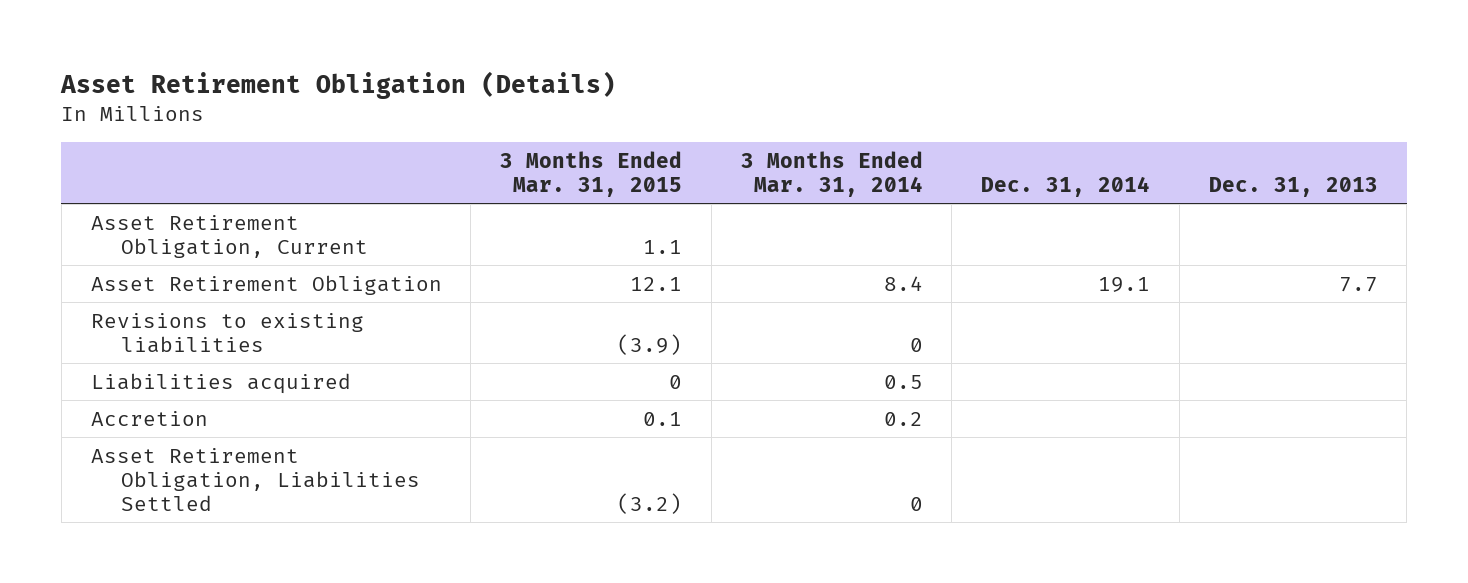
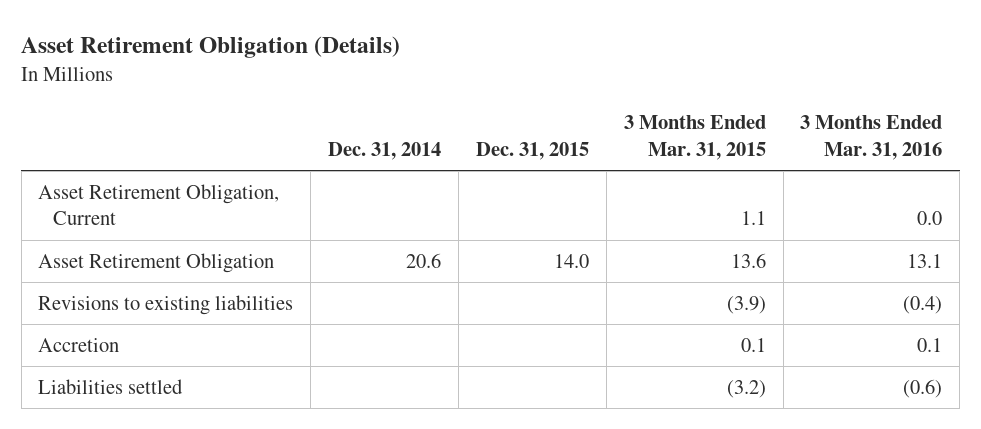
- | 3 Months Ended Mar. 31, 2015 | 3 Months Ended Mar. 31, 2014 | Dec. 31, 2014 | Dec. 31, 2013
+ | Dec. 31, 2014 | Dec. 31, 2015 | 3 Months Ended Mar. 31, 2015 | 3 Months Ended Mar. 31, 2016
- Asset Retirement Obligation | 12.1 | 8.4 | 19.1 | 7.7
+ Asset Retirement Obligation | 20.6 | 14.0 | 13.6 | 13.1
- Liabilities acquired | 0 | 0.5 | |
- Asset Retirement Obligation, Liabilities Settled | (3.2) | 0 | |
+ Liabilities settled | | | (3.2) | (0.6)

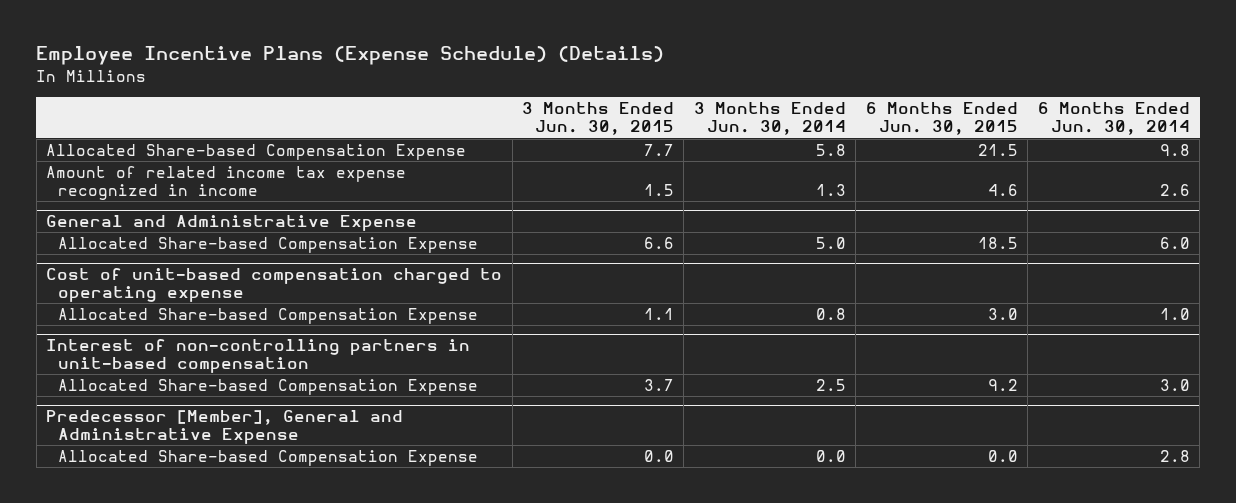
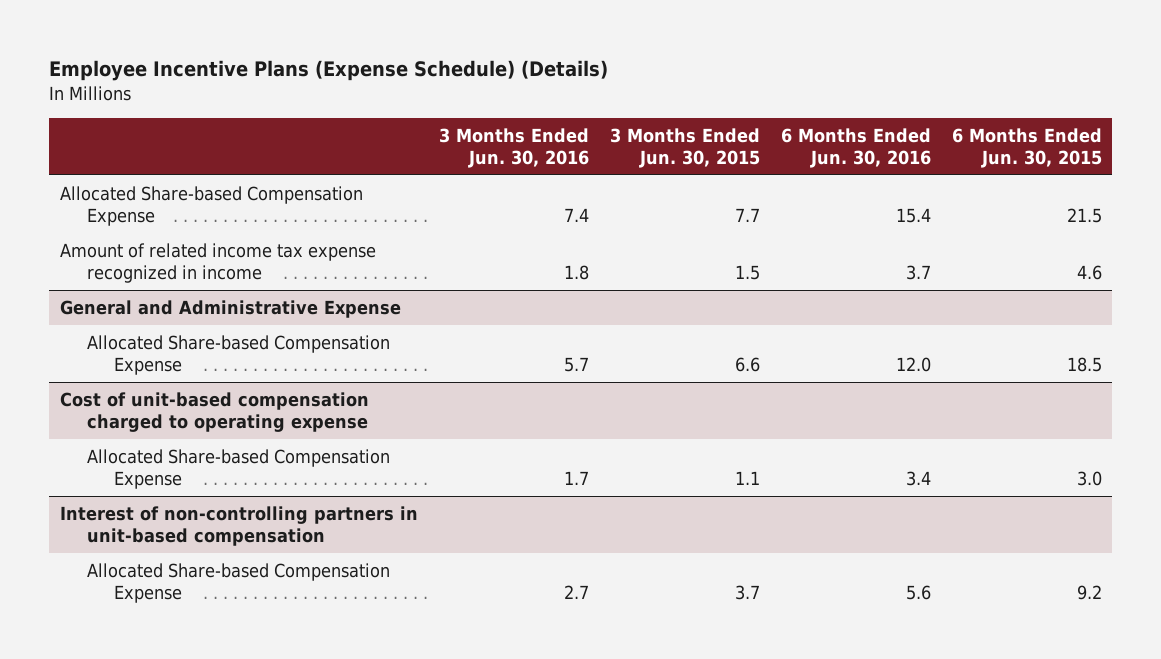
- | 3 Months Ended Jun. 30, 2015 | 3 Months Ended Jun. 30, 2014 | 6 Months Ended Jun. 30, 2015 | 6 Months Ended Jun. 30, 2014
+ | 3 Months Ended Jun. 30, 2016 | 3 Months Ended Jun. 30, 2015 | 6 Months Ended Jun. 30, 2016 | 6 Months Ended Jun. 30, 2015
- Predecessor [Member], General and Administrative Expense
- Allocated Share-based Compensation Expense | 0.0 | 0.0 | 0.0 | 2.8

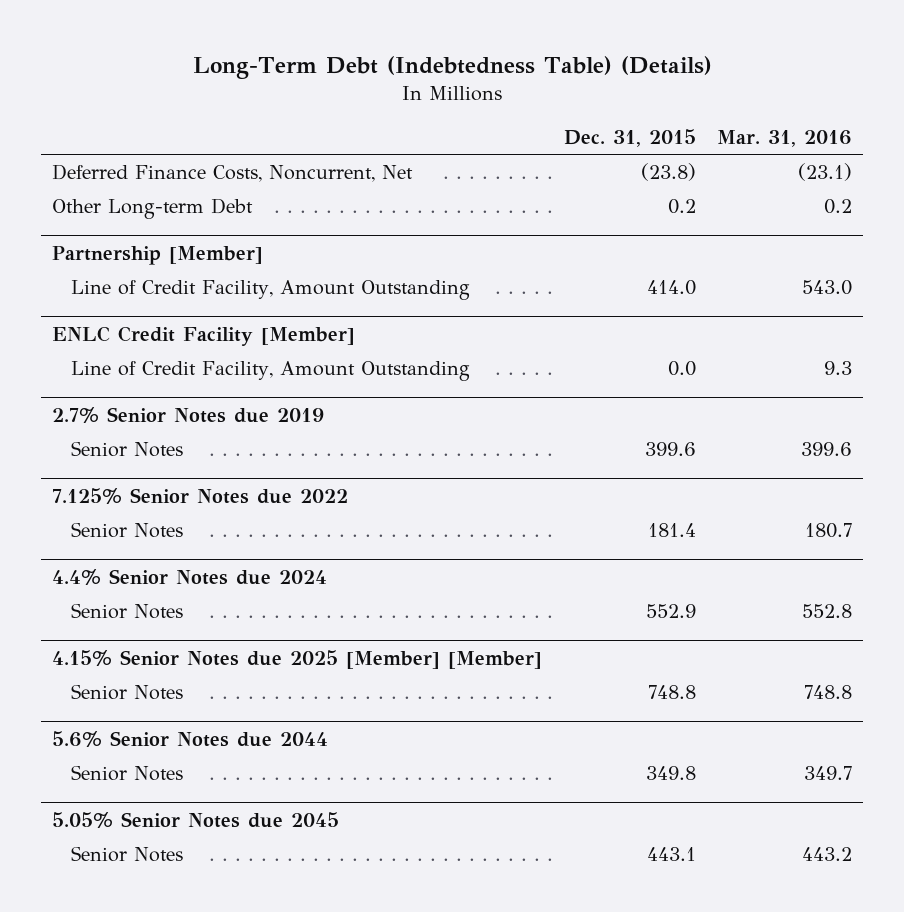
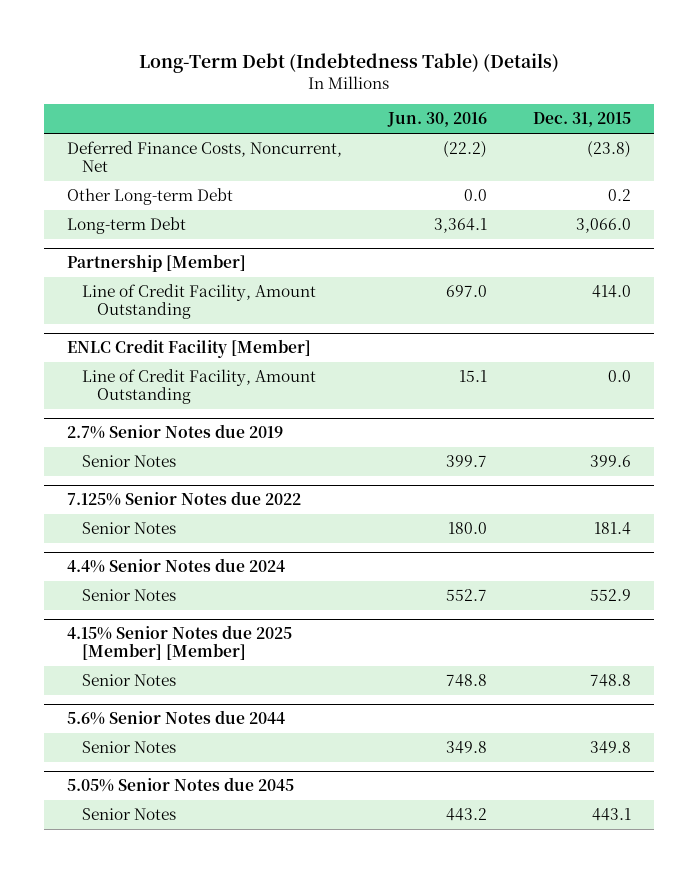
- | Dec. 31, 2015 | Mar. 31, 2016
+ | Jun. 30, 2016 | Dec. 31, 2015
+ Long-term Debt | 3,364.1 | 3,066.0

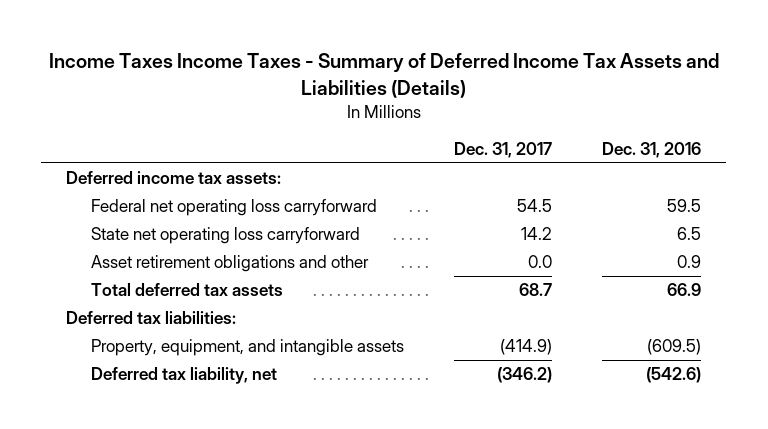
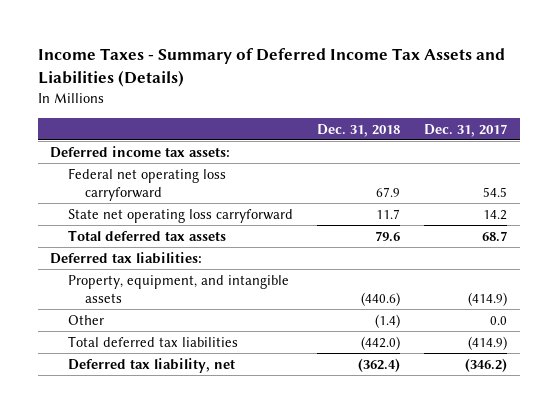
- Income Taxes Income Taxes - Summary of Deferred Income Tax Assets and Liabilities (Details)
+ Income Taxes - Summary of Deferred Income Tax Assets and Liabilities (Details)
- | Dec. 31, 2017 | Dec. 31, 2016
+ | Dec. 31, 2018 | Dec. 31, 2017
- Asset retirement obligations and other | 0.0 | 0.9
+ Other | (1.4) | 0.0
+ Total deferred tax liabilities | (442.0) | (414.9)

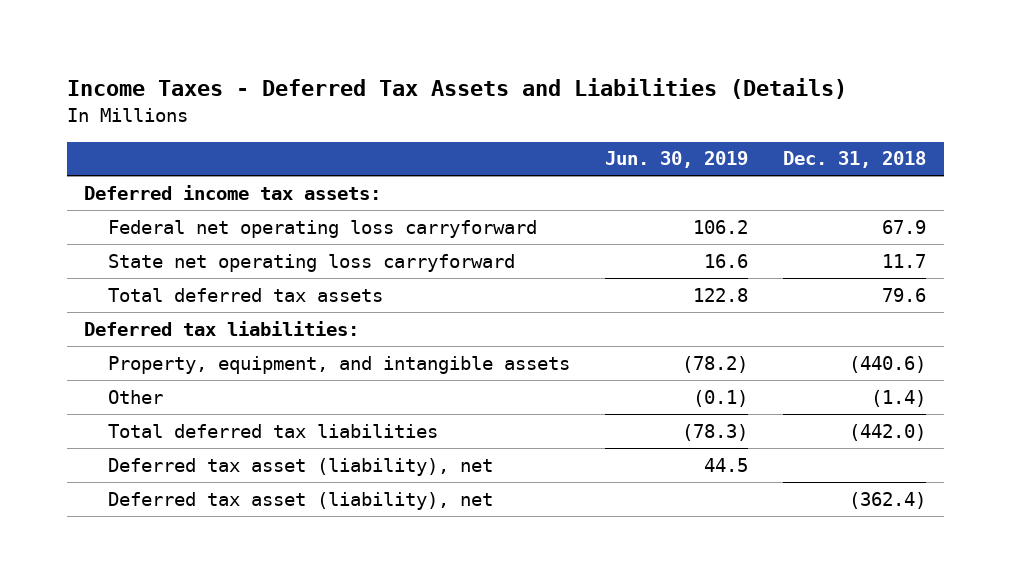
- Income Taxes - Summary of Deferred Income Tax Assets and Liabilities (Details)
+ Income Taxes - Deferred Tax Assets and Liabilities (Details)
- | Dec. 31, 2018 | Dec. 31, 2017
+ | Jun. 30, 2019 | Dec. 31, 2018
- Deferred tax liability, net | (362.4) | (346.2)
+ Deferred tax asset (liability), net | 44.5 |
+ Deferred tax asset (liability), net | | (362.4)

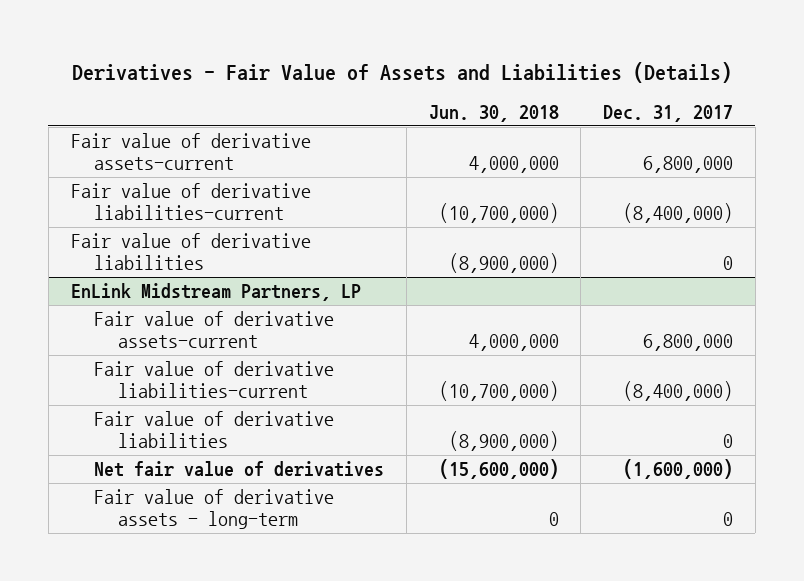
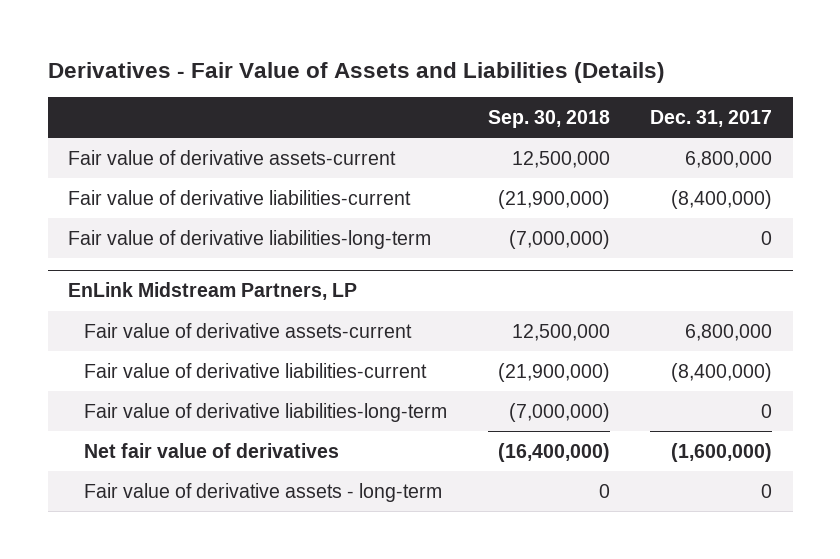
- | Jun. 30, 2018 | Dec. 31, 2017
+ | Sep. 30, 2018 | Dec. 31, 2017
- Fair value of derivative liabilities | (8,900,000) | 0
+ Fair value of derivative liabilities-long-term | (7,000,000) | 0
@ EnLink Midstream Partners, LP
- Fair value of derivative liabilities | (8,900,000) | 0
+ Fair value of derivative liabilities-long-term | (7,000,000) | 0

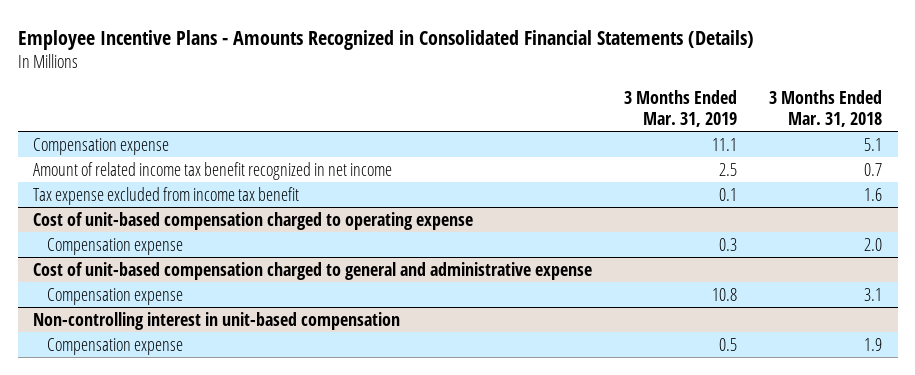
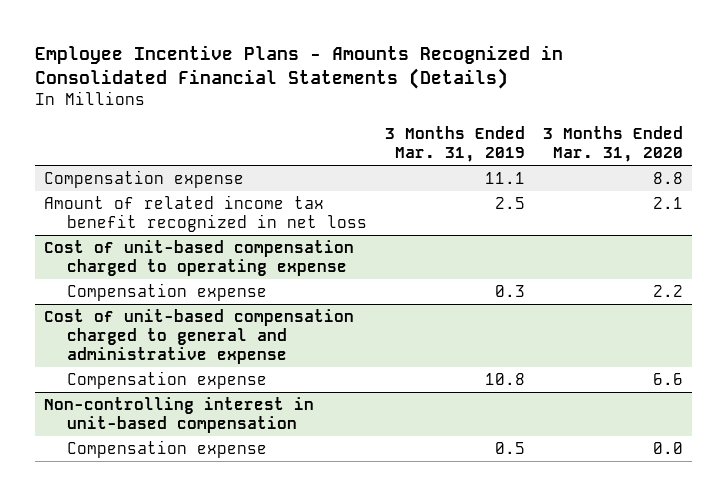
- | 3 Months Ended Mar. 31, 2019 | 3 Months Ended Mar. 31, 2018
+ | 3 Months Ended Mar. 31, 2019 | 3 Months Ended Mar. 31, 2020
- Amount of related income tax benefit recognized in net income | 2.5 | 0.7
- Tax expense excluded from income tax benefit | 0.1 | 1.6
+ Amount of related income tax benefit recognized in net loss | 2.5 | 2.1

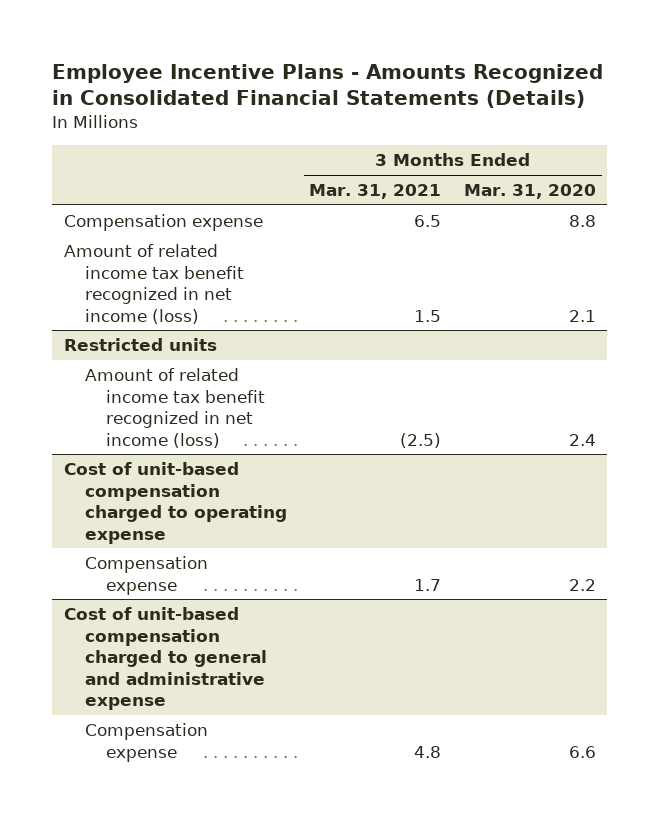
- | 3 Months Ended Mar. 31, 2019 | 3 Months Ended Mar. 31, 2020
+ | 3 Months Ended Mar. 31, 2021 | 3 Months Ended Mar. 31, 2020
- Amount of related income tax benefit recognized in net loss | 2.5 | 2.1
+ Amount of related income tax benefit recognized in net income (loss) | 1.5 | 2.1
+ Restricted units
+ Amount of related income tax benefit recognized in net income (loss) | (2.5) | 2.4
- Non-controlling interest in unit-based compensation
- Compensation expense | 0.5 | 0.0

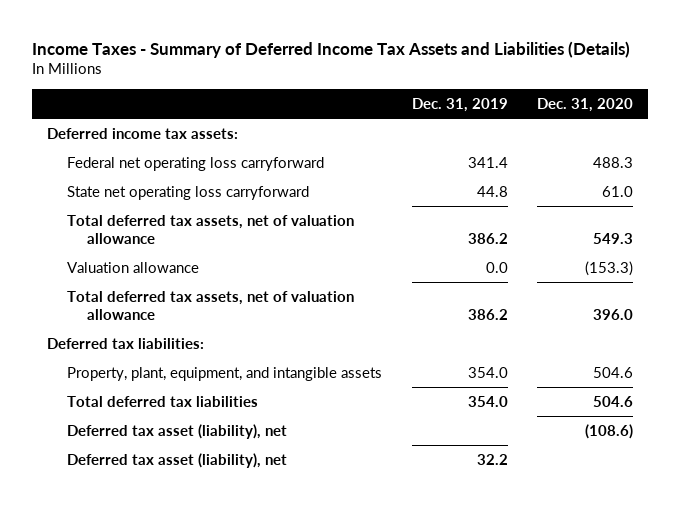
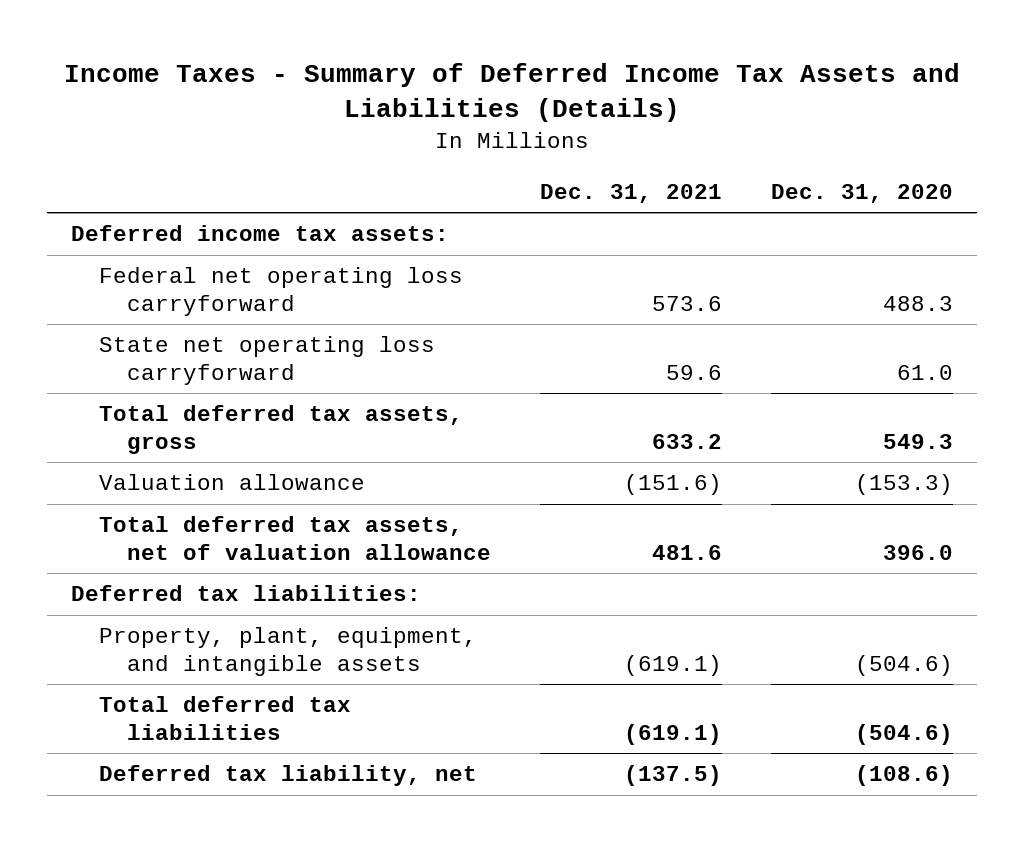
- | Dec. 31, 2019 | Dec. 31, 2020
+ | Dec. 31, 2021 | Dec. 31, 2020
- Total deferred tax assets, net of valuation allowance | 386.2 | 549.3
+ Total deferred tax assets, gross | 633.2 | 549.3
- Property, plant, equipment, and intangible assets | 354.0 | 504.6
- Total deferred tax liabilities | 354.0 | 504.6
- Deferred tax asset (liability), net | | (108.6)
- Deferred tax asset (liability), net | 32.2 |
+ Property, plant, equipment, and intangible assets | (619.1) | (504.6)
+ Total deferred tax liabilities | (619.1) | (504.6)
+ Deferred tax liability, net | (137.5) | (108.6)

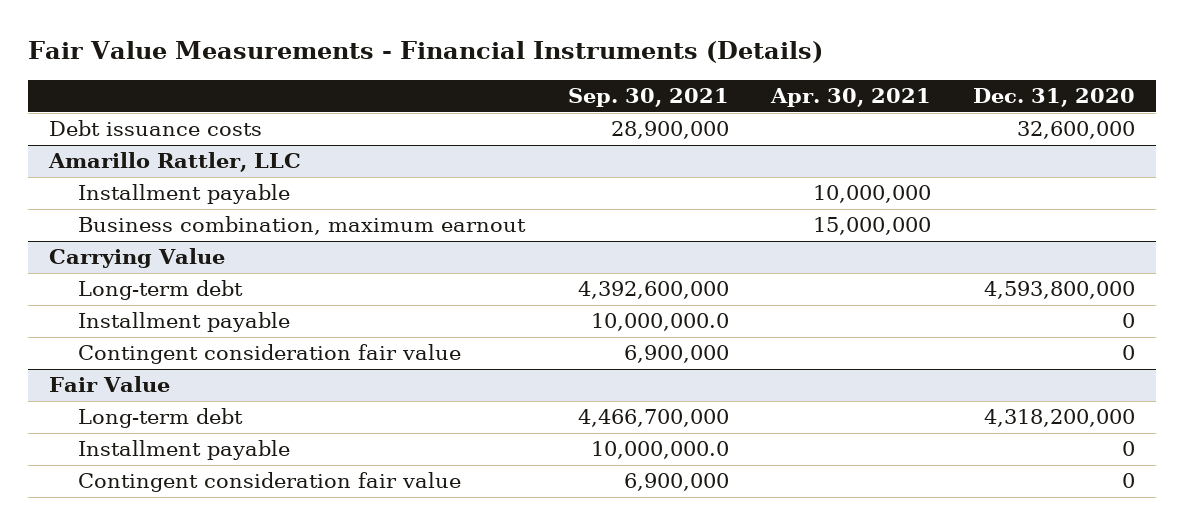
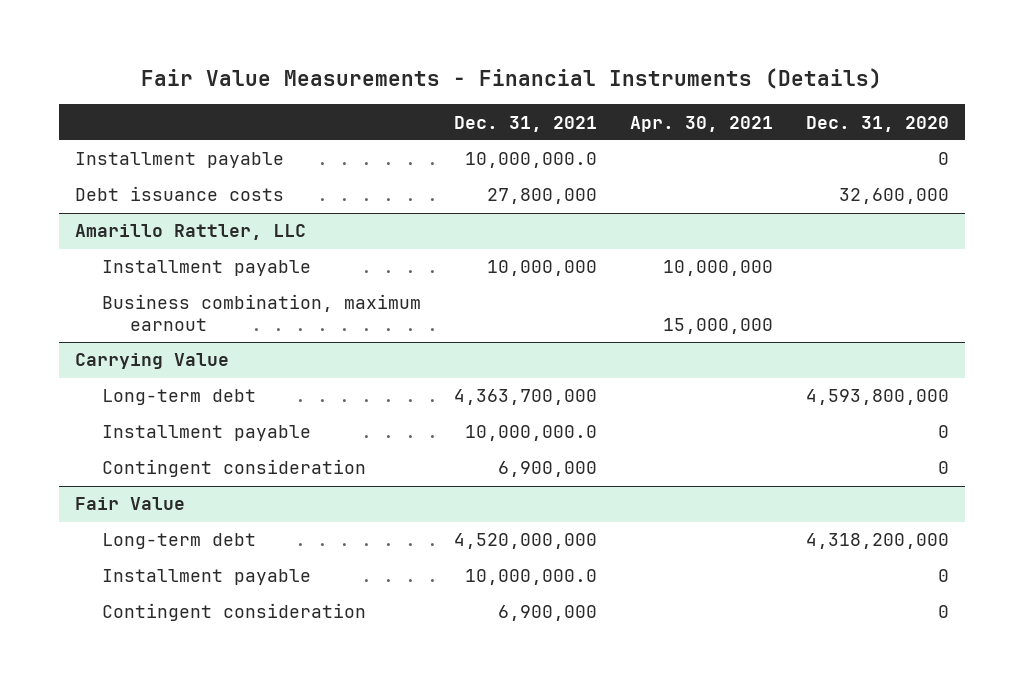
- | Sep. 30, 2021 | Apr. 30, 2021 | Dec. 31, 2020
+ | Dec. 31, 2021 | Apr. 30, 2021 | Dec. 31, 2020
+ Installment payable | 10,000,000.0 | | 0
@ Carrying Value
- Contingent consideration fair value | 6,900,000 | | 0
+ Contingent consideration | 6,900,000 | | 0
@ Fair Value
- Contingent consideration fair value | 6,900,000 | | 0
+ Contingent consideration | 6,900,000 | | 0

